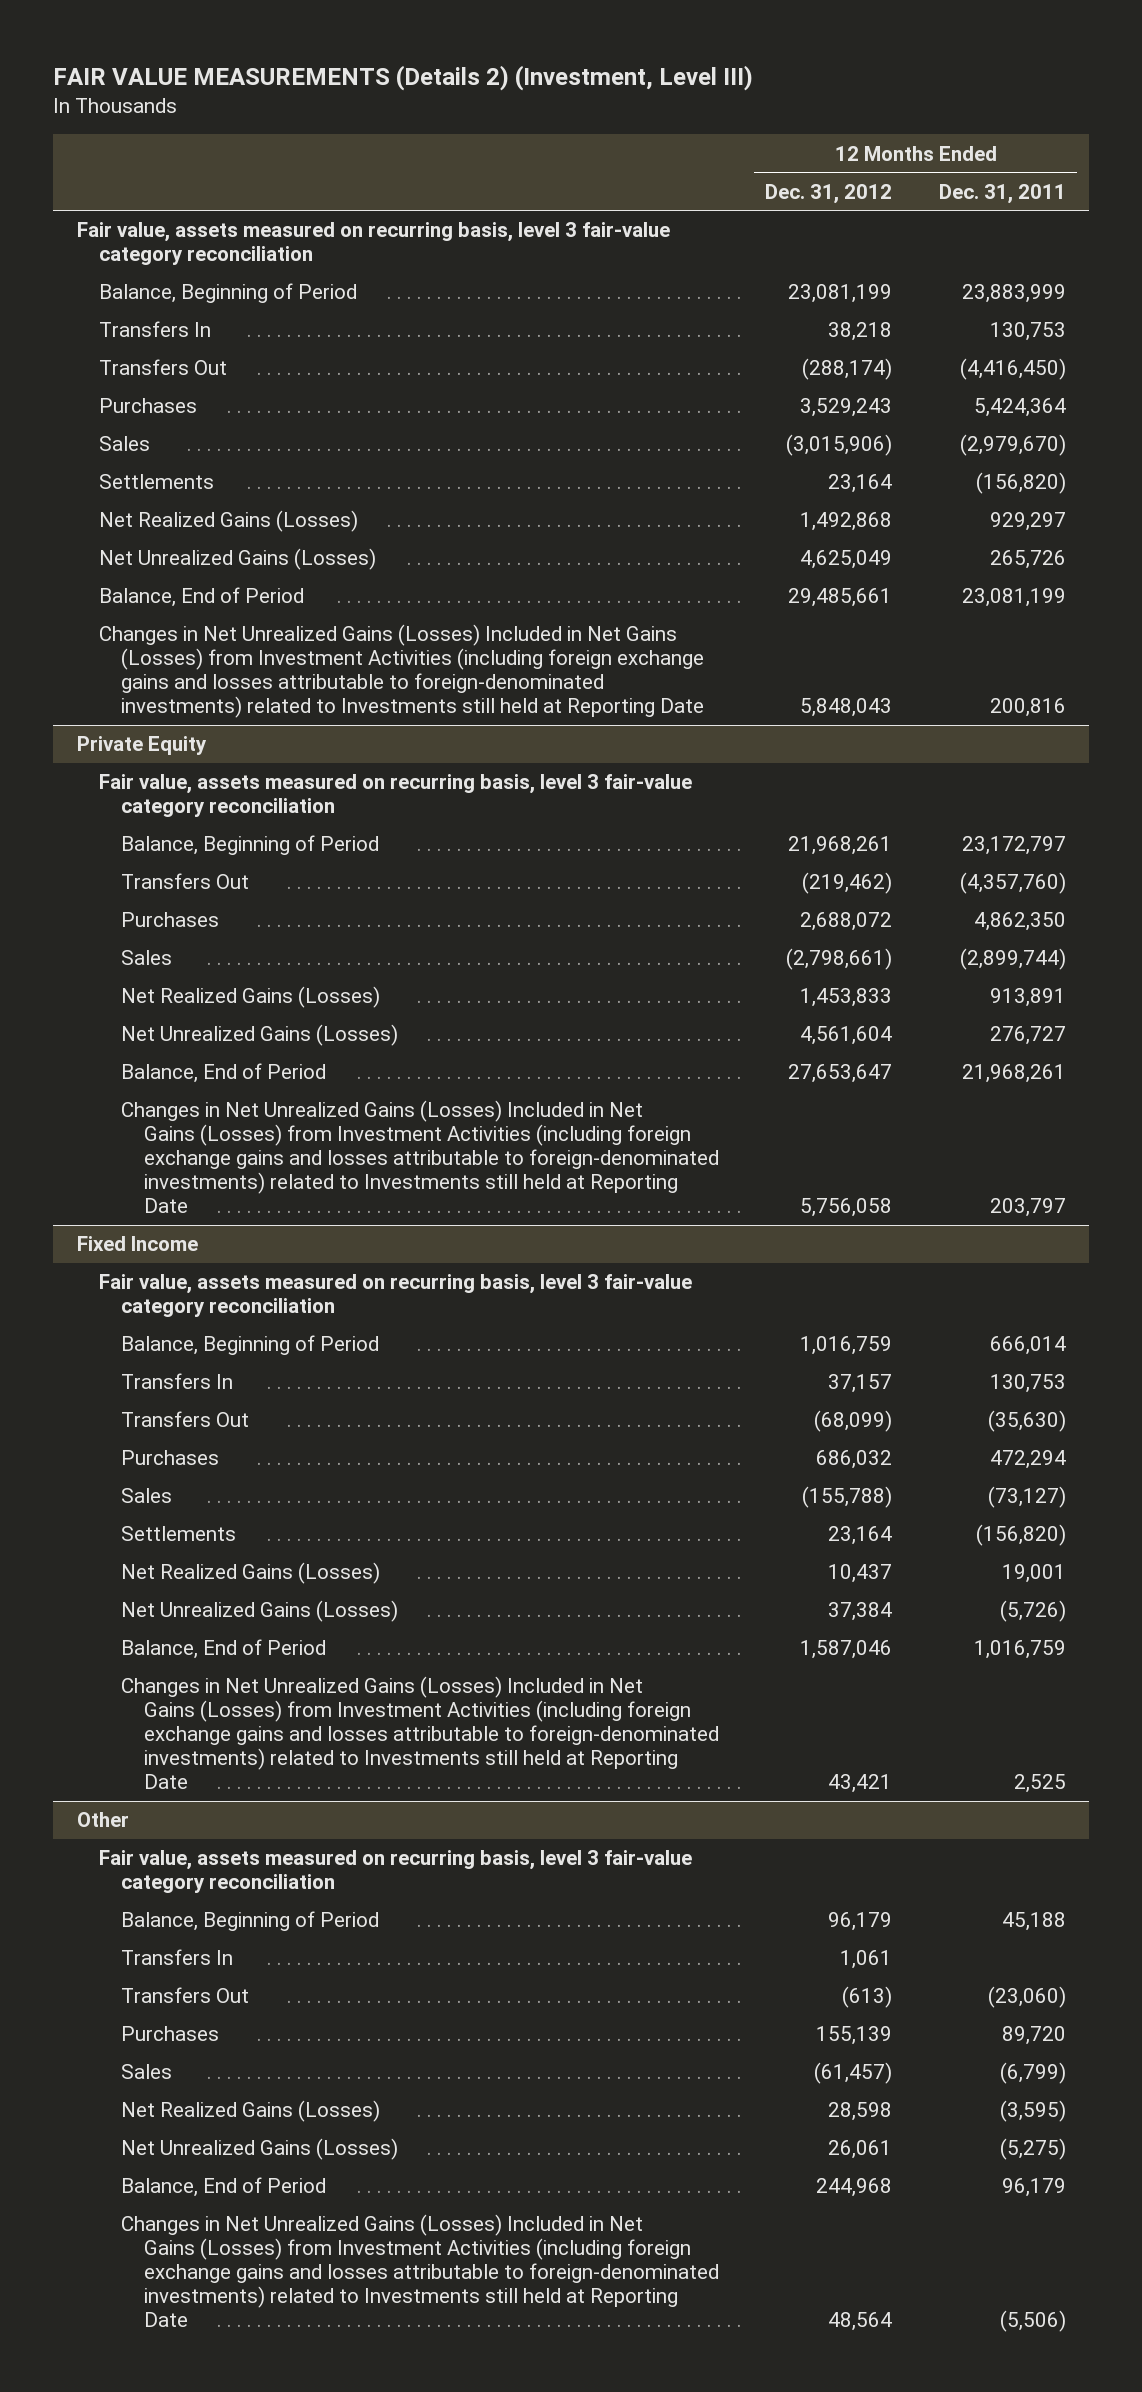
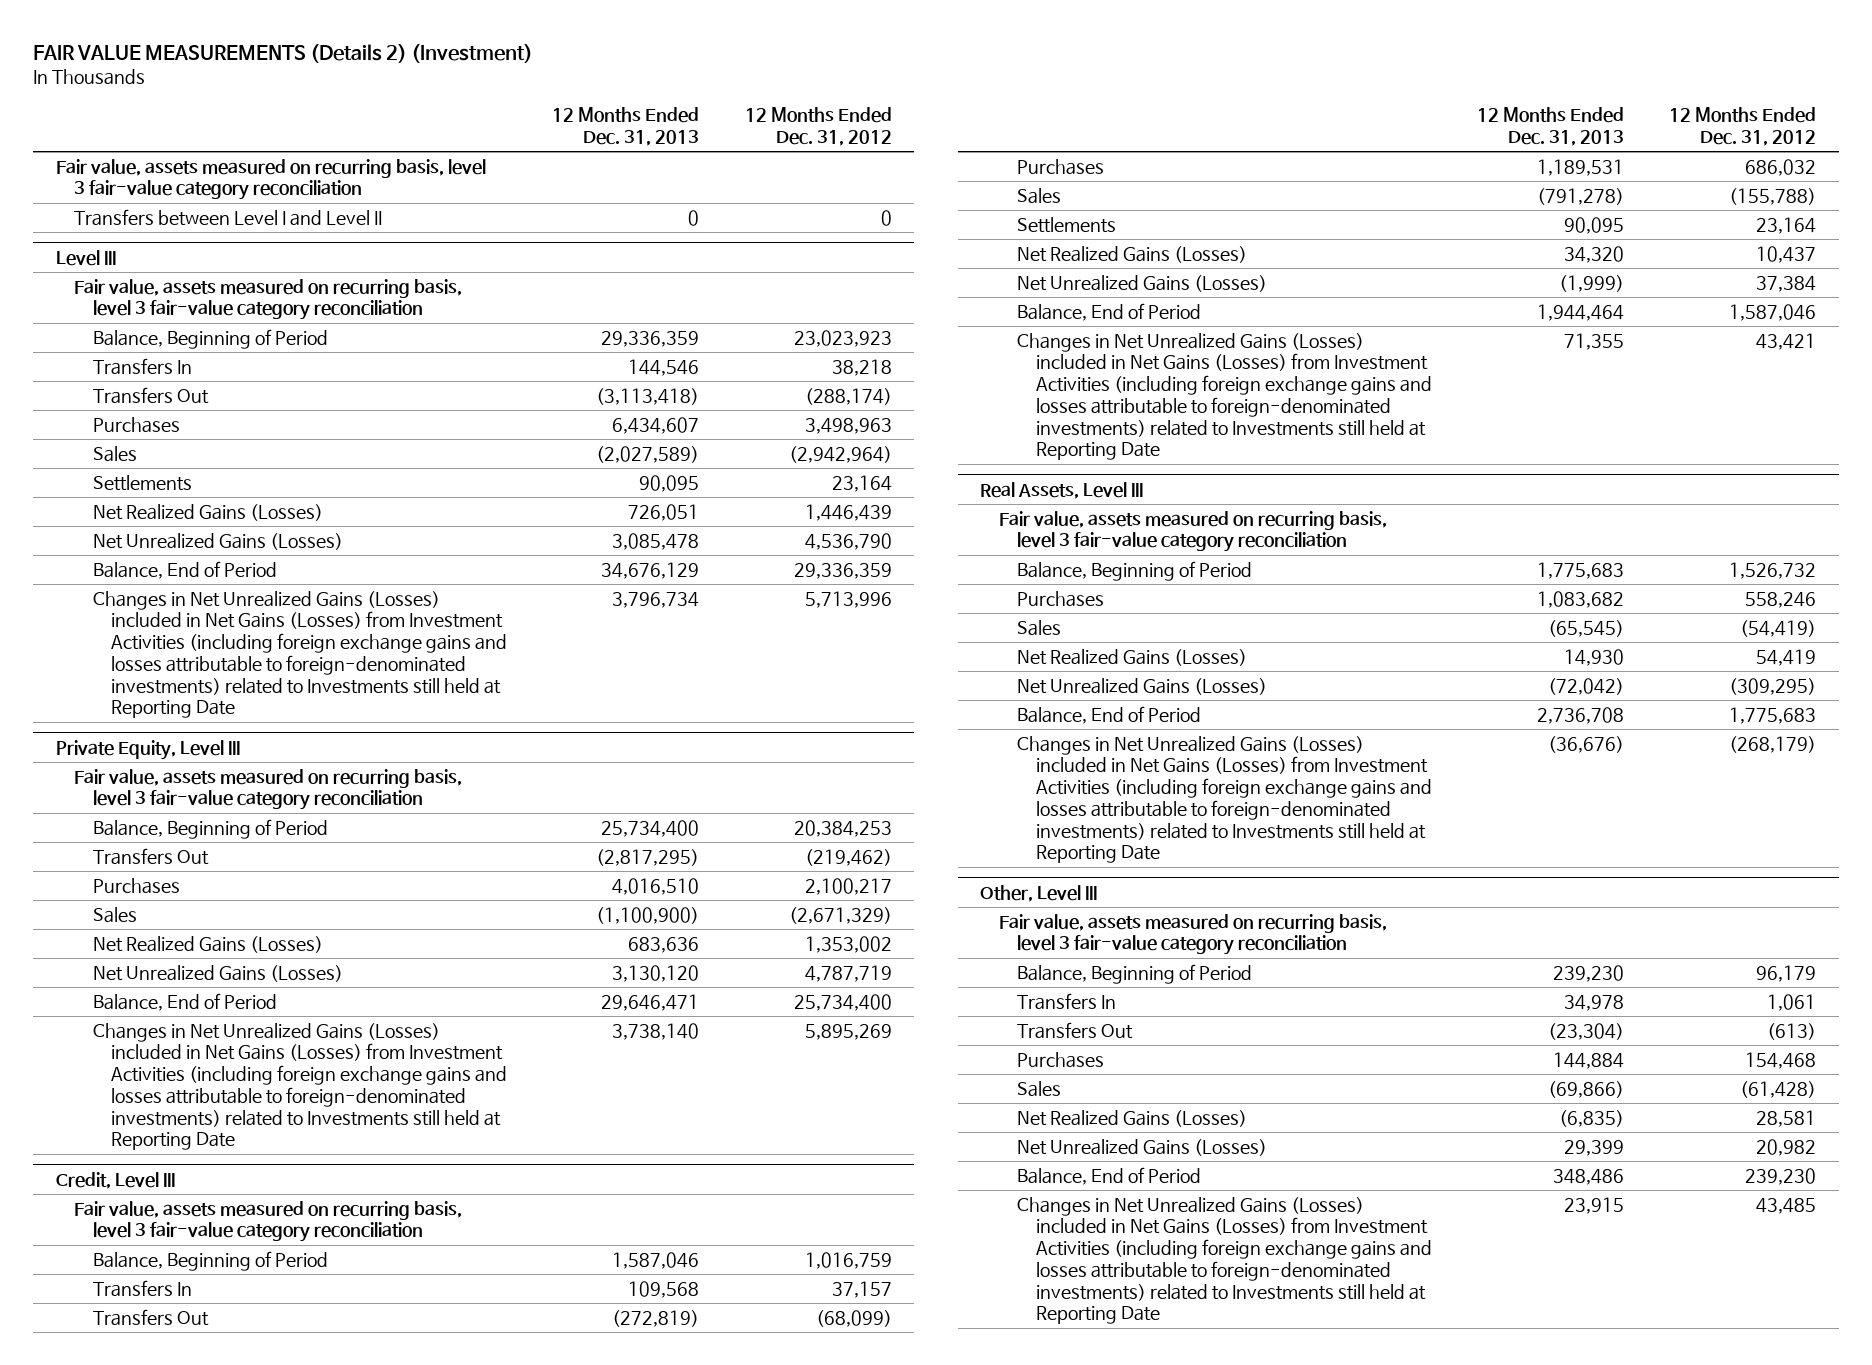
- FAIR VALUE MEASUREMENTS (Details 2) (Investment, Level III)
+ FAIR VALUE MEASUREMENTS (Details 2) (Investment)
- | 12 Months Ended Dec. 31, 2012 | 12 Months Ended Dec. 31, 2011
+ | 12 Months Ended Dec. 31, 2013 | 12 Months Ended Dec. 31, 2012
- Balance, Beginning of Period | 23,081,199 | 23,883,999
+ Transfers between Level I and Level II | 0 | 0
+ Level III
+ Fair value, assets measured on recurring basis, level 3 fair-value category reconciliation
+ Balance, Beginning of Period | 29,336,359 | 23,023,923
- Purchases | 3,529,243 | 5,424,364
- Sales | (3,015,906) | (2,979,670)
+ Purchases | 6,434,607 | 3,498,963
+ Sales | (2,027,589) | (2,942,964)
- Net Realized Gains (Losses) | 1,492,868 | 929,297
- Net Unrealized Gains (Losses) | 4,625,049 | 265,726
- Balance, End of Period | 29,485,661 | 23,081,199
- Changes in Net Unrealized Gains (Losses) Included in Net Gains (Losses) from Investment Activities (including foreign exchange gains and losses attributable to foreign-denominated investments) related to Investments still held at Reporting Date | 5,848,043 | 200,816
- Private Equity
+ Net Realized Gains (Losses) | 726,051 | 1,446,439
+ Net Unrealized Gains (Losses) | 3,085,478 | 4,536,790
+ Balance, End of Period | 34,676,129 | 29,336,359
+ Changes in Net Unrealized Gains (Losses) included in Net Gains (Losses) from Investment Activities (including foreign exchange gains and losses attributable to foreign-denominated investments) related to Investments still held at Reporting Date | 3,796,734 | 5,713,996
+ Private Equity, Level III
- Balance, Beginning of Period | 21,968,261 | 23,172,797
+ Balance, Beginning of Period | 25,734,400 | 20,384,253
- Purchases | 2,688,072 | 4,862,350
- Sales | (2,798,661) | (2,899,744)
- Net Realized Gains (Losses) | 1,453,833 | 913,891
- Net Unrealized Gains (Losses) | 4,561,604 | 276,727
- Balance, End of Period | 27,653,647 | 21,968,261
- Changes in Net Unrealized Gains (Losses) Included in Net Gains (Losses) from Investment Activities (including foreign exchange gains and losses attributable to foreign-denominated investments) related to Investments still held at Reporting Date | 5,756,058 | 203,797
- Fixed Income
+ Purchases | 4,016,510 | 2,100,217
+ Sales | (1,100,900) | (2,671,329)
+ Net Realized Gains (Losses) | 683,636 | 1,353,002
+ Net Unrealized Gains (Losses) | 3,130,120 | 4,787,719
+ Balance, End of Period | 29,646,471 | 25,734,400
+ Changes in Net Unrealized Gains (Losses) included in Net Gains (Losses) from Investment Activities (including foreign exchange gains and losses attributable to foreign-denominated investments) related to Investments still held at Reporting Date | 3,738,140 | 5,895,269
+ Credit, Level III
- Changes in Net Unrealized Gains (Losses) Included in Net Gains (Losses) from Investment Activities (including foreign exchange gains and losses attributable to foreign-denominated investments) related to Investments still held at Reporting Date | 43,421 | 2,525
- Other
+ Changes in Net Unrealized Gains (Losses) included in Net Gains (Losses) from Investment Activities (including foreign exchange gains and losses attributable to foreign-denominated investments) related to Investments still held at Reporting Date | 71,355 | 43,421
+ Real Assets, Level III
+ Balance, Beginning of Period | 1,775,683 | 1,526,732
+ Purchases | 1,083,682 | 558,246
+ Sales | (65,545) | (54,419)
+ Net Realized Gains (Losses) | 14,930 | 54,419
+ Net Unrealized Gains (Losses) | (72,042) | (309,295)
+ Balance, End of Period | 2,736,708 | 1,775,683
+ Changes in Net Unrealized Gains (Losses) included in Net Gains (Losses) from Investment Activities (including foreign exchange gains and losses attributable to foreign-denominated investments) related to Investments still held at Reporting Date | (36,676) | (268,179)
+ Other, Level III
+ Fair value, assets measured on recurring basis, level 3 fair-value category reconciliation
- Purchases | 155,139 | 89,720
- Sales | (61,457) | (6,799)
- Net Realized Gains (Losses) | 28,598 | (3,595)
- Net Unrealized Gains (Losses) | 26,061 | (5,275)
- Balance, End of Period | 244,968 | 96,179
- Changes in Net Unrealized Gains (Losses) Included in Net Gains (Losses) from Investment Activities (including foreign exchange gains and losses attributable to foreign-denominated investments) related to Investments still held at Reporting Date | 48,564 | (5,506)
+ Purchases | 144,884 | 154,468
+ Sales | (69,866) | (61,428)
+ Net Realized Gains (Losses) | (6,835) | 28,581
+ Net Unrealized Gains (Losses) | 29,399 | 20,982
+ Balance, End of Period | 348,486 | 239,230
+ Changes in Net Unrealized Gains (Losses) included in Net Gains (Losses) from Investment Activities (including foreign exchange gains and losses attributable to foreign-denominated investments) related to Investments still held at Reporting Date | 23,915 | 43,485

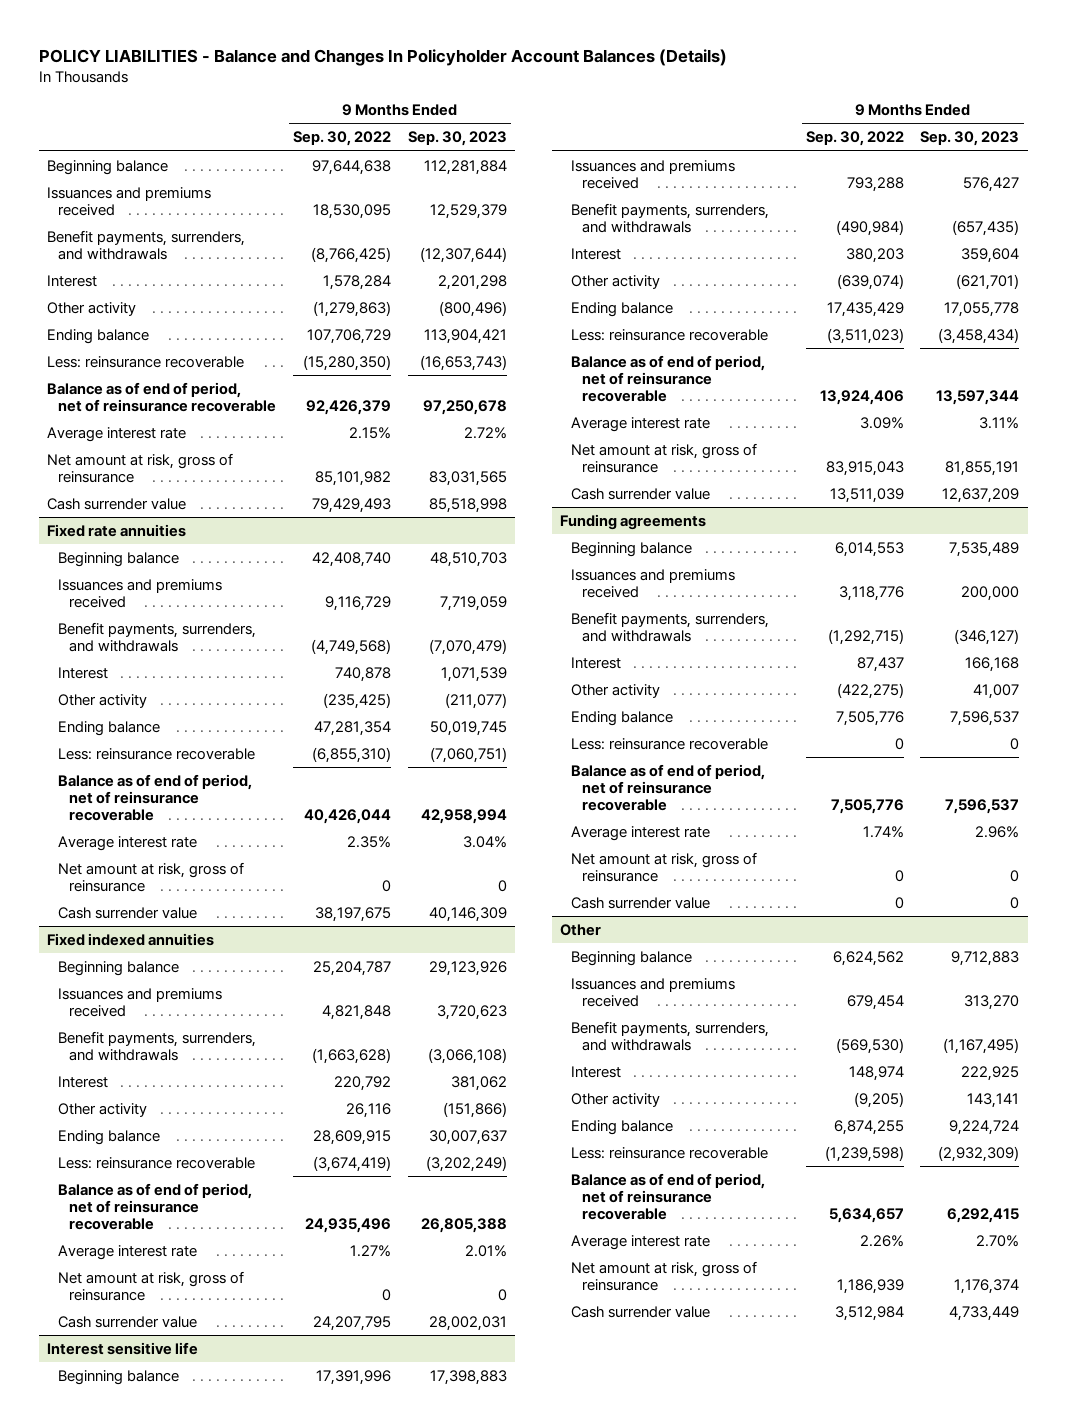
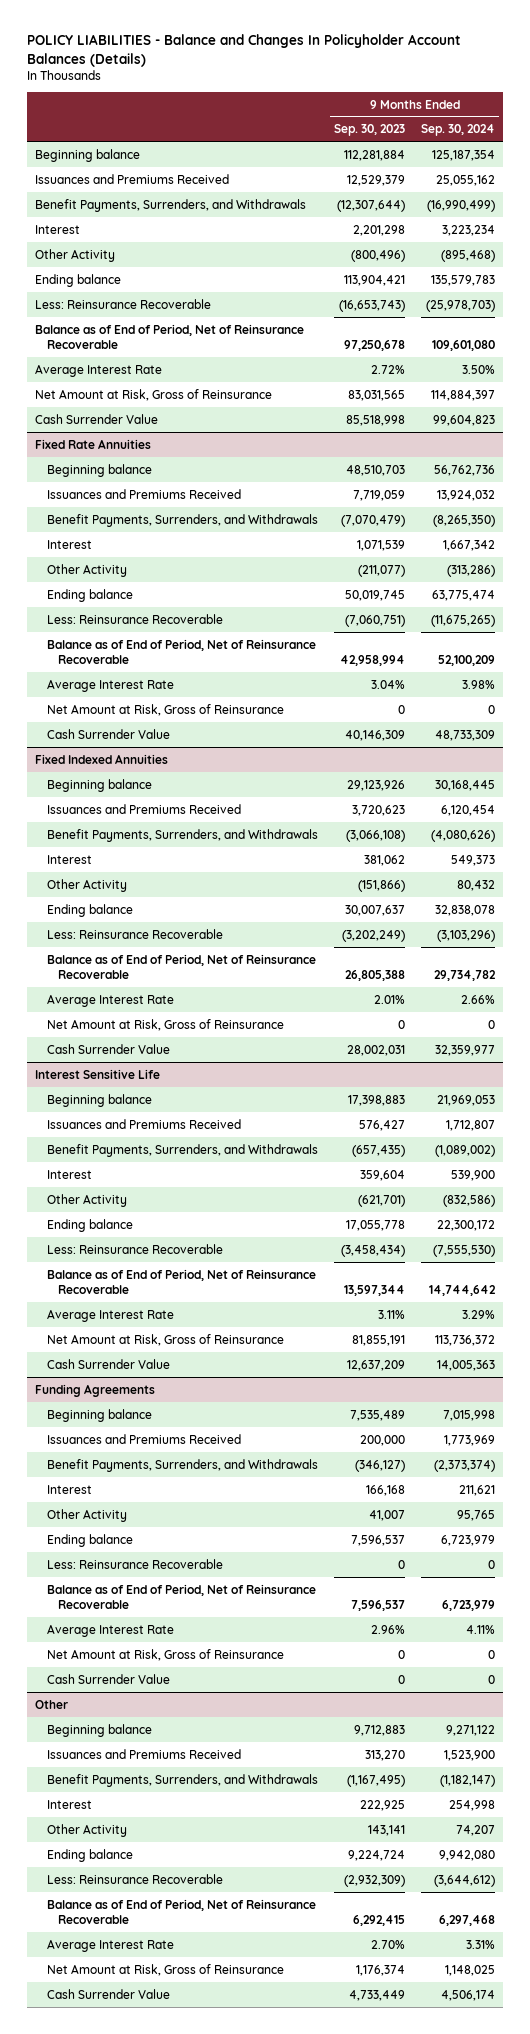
- | 9 Months Ended Sep. 30, 2022 | 9 Months Ended Sep. 30, 2023
+ | 9 Months Ended Sep. 30, 2023 | 9 Months Ended Sep. 30, 2024
- Issuances and premiums received | 18,530,095 | 12,529,379
- Benefit payments, surrenders, and withdrawals | (8,766,425) | (12,307,644)
+ Issuances and Premiums Received | 12,529,379 | 25,055,162
+ Benefit Payments, Surrenders, and Withdrawals | (12,307,644) | (16,990,499)
- Other activity | (1,279,863) | (800,496)
+ Other Activity | (800,496) | (895,468)
- Less: reinsurance recoverable | (15,280,350) | (16,653,743)
- Balance as of end of period, net of reinsurance recoverable | 92,426,379 | 97,250,678
- Average interest rate | 2.15% | 2.72%
- Net amount at risk, gross of reinsurance | 85,101,982 | 83,031,565
- Cash surrender value | 79,429,493 | 85,518,998
- Fixed rate annuities
+ Less: Reinsurance Recoverable | (16,653,743) | (25,978,703)
+ Balance as of End of Period, Net of Reinsurance Recoverable | 97,250,678 | 109,601,080
+ Average Interest Rate | 2.72% | 3.50%
+ Net Amount at Risk, Gross of Reinsurance | 83,031,565 | 114,884,397
+ Cash Surrender Value | 85,518,998 | 99,604,823
+ Fixed Rate Annuities
- Issuances and premiums received | 9,116,729 | 7,719,059
- Benefit payments, surrenders, and withdrawals | (4,749,568) | (7,070,479)
+ Issuances and Premiums Received | 7,719,059 | 13,924,032
+ Benefit Payments, Surrenders, and Withdrawals | (7,070,479) | (8,265,350)
- Other activity | (235,425) | (211,077)
+ Other Activity | (211,077) | (313,286)
- Less: reinsurance recoverable | (6,855,310) | (7,060,751)
- Balance as of end of period, net of reinsurance recoverable | 40,426,044 | 42,958,994
- Average interest rate | 2.35% | 3.04%
- Net amount at risk, gross of reinsurance | 0 | 0
- Cash surrender value | 38,197,675 | 40,146,309
- Fixed indexed annuities
+ Less: Reinsurance Recoverable | (7,060,751) | (11,675,265)
+ Balance as of End of Period, Net of Reinsurance Recoverable | 42,958,994 | 52,100,209
+ Average Interest Rate | 3.04% | 3.98%
+ Net Amount at Risk, Gross of Reinsurance | 0 | 0
+ Cash Surrender Value | 40,146,309 | 48,733,309
+ Fixed Indexed Annuities
- Issuances and premiums received | 4,821,848 | 3,720,623
- Benefit payments, surrenders, and withdrawals | (1,663,628) | (3,066,108)
+ Issuances and Premiums Received | 3,720,623 | 6,120,454
+ Benefit Payments, Surrenders, and Withdrawals | (3,066,108) | (4,080,626)
- Other activity | 26,116 | (151,866)
+ Other Activity | (151,866) | 80,432
- Less: reinsurance recoverable | (3,674,419) | (3,202,249)
- Balance as of end of period, net of reinsurance recoverable | 24,935,496 | 26,805,388
- Average interest rate | 1.27% | 2.01%
- Net amount at risk, gross of reinsurance | 0 | 0
- Cash surrender value | 24,207,795 | 28,002,031
- Interest sensitive life
+ Less: Reinsurance Recoverable | (3,202,249) | (3,103,296)
+ Balance as of End of Period, Net of Reinsurance Recoverable | 26,805,388 | 29,734,782
+ Average Interest Rate | 2.01% | 2.66%
+ Net Amount at Risk, Gross of Reinsurance | 0 | 0
+ Cash Surrender Value | 28,002,031 | 32,359,977
+ Interest Sensitive Life
- Issuances and premiums received | 793,288 | 576,427
- Benefit payments, surrenders, and withdrawals | (490,984) | (657,435)
+ Issuances and Premiums Received | 576,427 | 1,712,807
+ Benefit Payments, Surrenders, and Withdrawals | (657,435) | (1,089,002)
- Other activity | (639,074) | (621,701)
+ Other Activity | (621,701) | (832,586)
- Less: reinsurance recoverable | (3,511,023) | (3,458,434)
- Balance as of end of period, net of reinsurance recoverable | 13,924,406 | 13,597,344
- Average interest rate | 3.09% | 3.11%
- Net amount at risk, gross of reinsurance | 83,915,043 | 81,855,191
- Cash surrender value | 13,511,039 | 12,637,209
- Funding agreements
+ Less: Reinsurance Recoverable | (3,458,434) | (7,555,530)
+ Balance as of End of Period, Net of Reinsurance Recoverable | 13,597,344 | 14,744,642
+ Average Interest Rate | 3.11% | 3.29%
+ Net Amount at Risk, Gross of Reinsurance | 81,855,191 | 113,736,372
+ Cash Surrender Value | 12,637,209 | 14,005,363
+ Funding Agreements
- Issuances and premiums received | 3,118,776 | 200,000
- Benefit payments, surrenders, and withdrawals | (1,292,715) | (346,127)
+ Issuances and Premiums Received | 200,000 | 1,773,969
+ Benefit Payments, Surrenders, and Withdrawals | (346,127) | (2,373,374)
- Other activity | (422,275) | 41,007
+ Other Activity | 41,007 | 95,765
- Less: reinsurance recoverable | 0 | 0
- Balance as of end of period, net of reinsurance recoverable | 7,505,776 | 7,596,537
- Average interest rate | 1.74% | 2.96%
- Net amount at risk, gross of reinsurance | 0 | 0
- Cash surrender value | 0 | 0
+ Less: Reinsurance Recoverable | 0 | 0
+ Balance as of End of Period, Net of Reinsurance Recoverable | 7,596,537 | 6,723,979
+ Average Interest Rate | 2.96% | 4.11%
+ Net Amount at Risk, Gross of Reinsurance | 0 | 0
+ Cash Surrender Value | 0 | 0
@ Other
- Issuances and premiums received | 679,454 | 313,270
- Benefit payments, surrenders, and withdrawals | (569,530) | (1,167,495)
+ Issuances and Premiums Received | 313,270 | 1,523,900
+ Benefit Payments, Surrenders, and Withdrawals | (1,167,495) | (1,182,147)
- Other activity | (9,205) | 143,141
+ Other Activity | 143,141 | 74,207
- Less: reinsurance recoverable | (1,239,598) | (2,932,309)
- Balance as of end of period, net of reinsurance recoverable | 5,634,657 | 6,292,415
- Average interest rate | 2.26% | 2.70%
- Net amount at risk, gross of reinsurance | 1,186,939 | 1,176,374
- Cash surrender value | 3,512,984 | 4,733,449
+ Less: Reinsurance Recoverable | (2,932,309) | (3,644,612)
+ Balance as of End of Period, Net of Reinsurance Recoverable | 6,292,415 | 6,297,468
+ Average Interest Rate | 2.70% | 3.31%
+ Net Amount at Risk, Gross of Reinsurance | 1,176,374 | 1,148,025
+ Cash Surrender Value | 4,733,449 | 4,506,174

